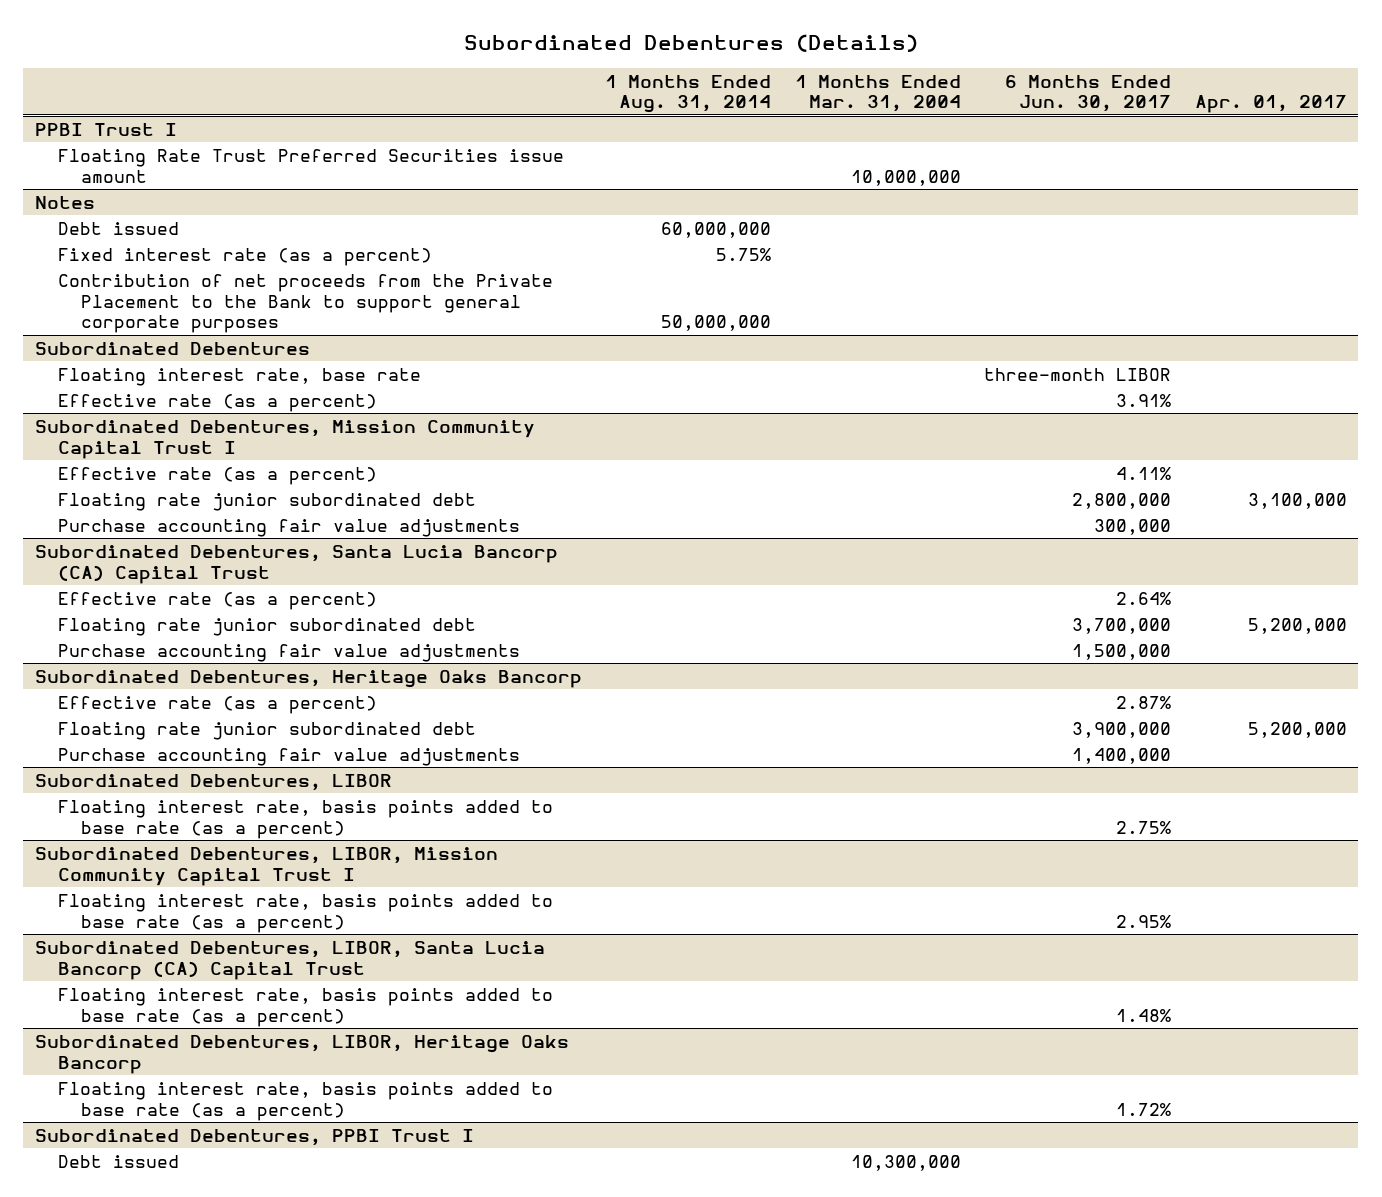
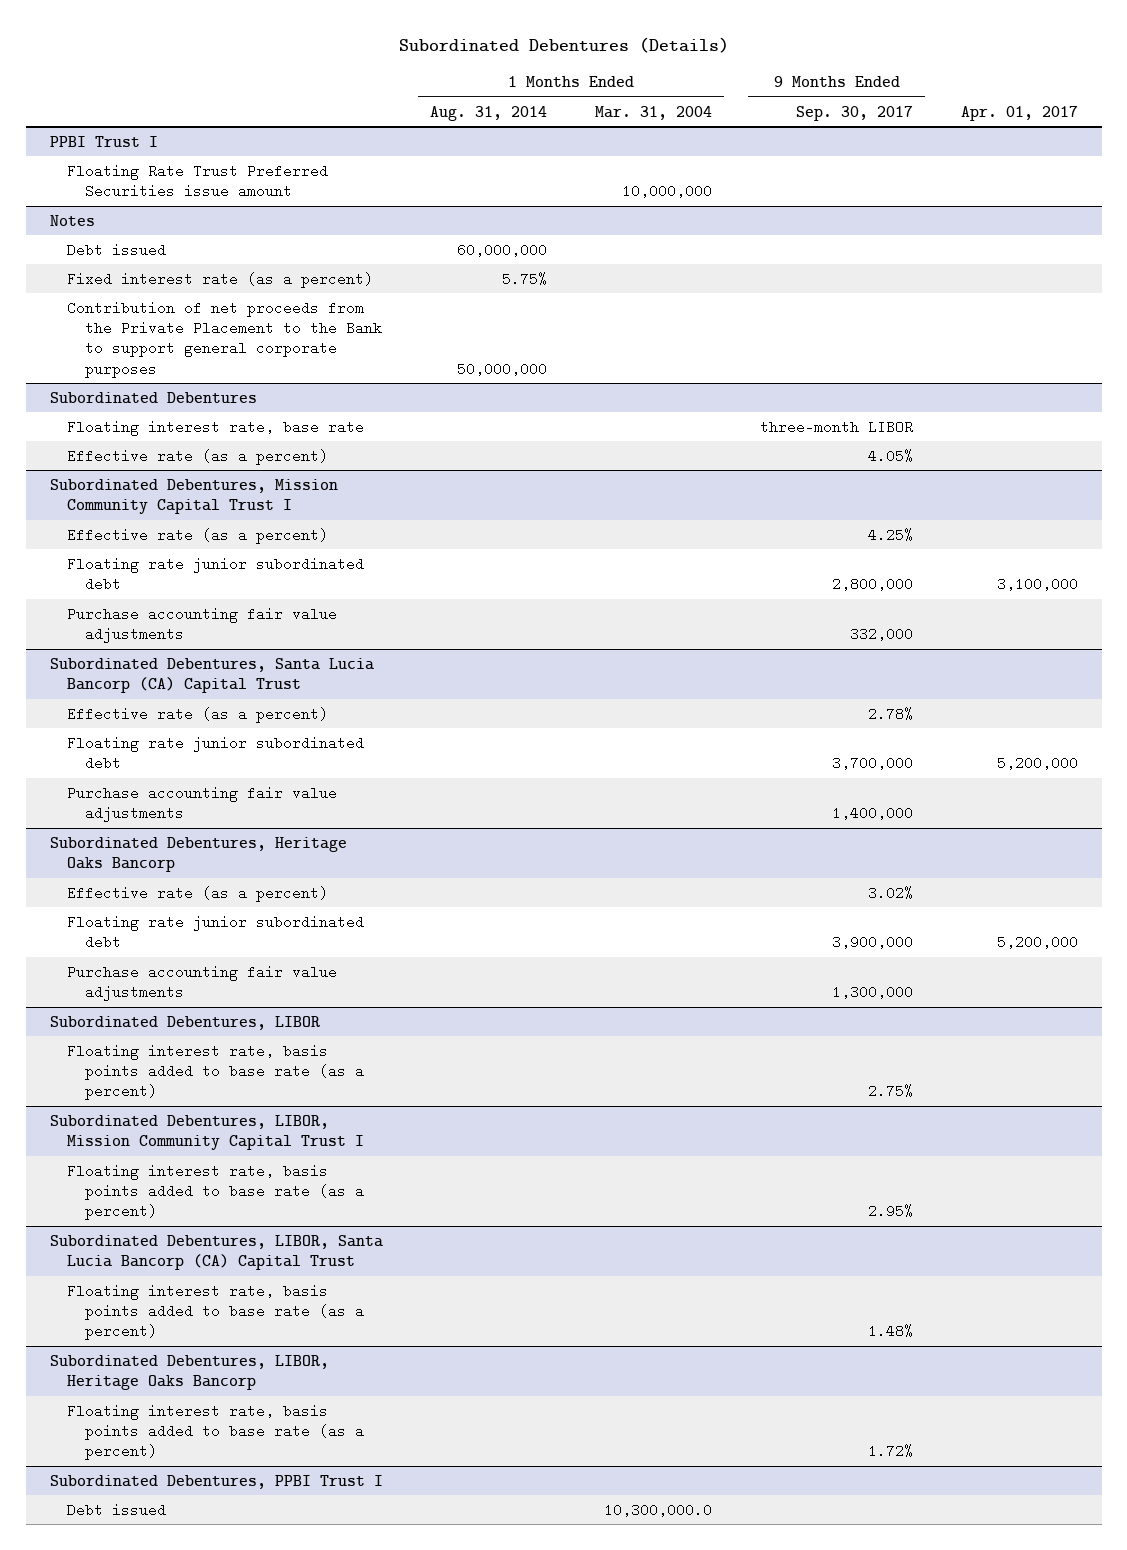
- | 1 Months Ended Aug. 31, 2014 | 1 Months Ended Mar. 31, 2004 | 6 Months Ended Jun. 30, 2017 | Apr. 01, 2017
+ | 1 Months Ended Aug. 31, 2014 | 1 Months Ended Mar. 31, 2004 | 9 Months Ended Sep. 30, 2017 | Apr. 01, 2017
@ Subordinated Debentures, PPBI Trust I
- Debt issued | | 10,300,000 | |
+ Debt issued | | 10,300,000.0 | |

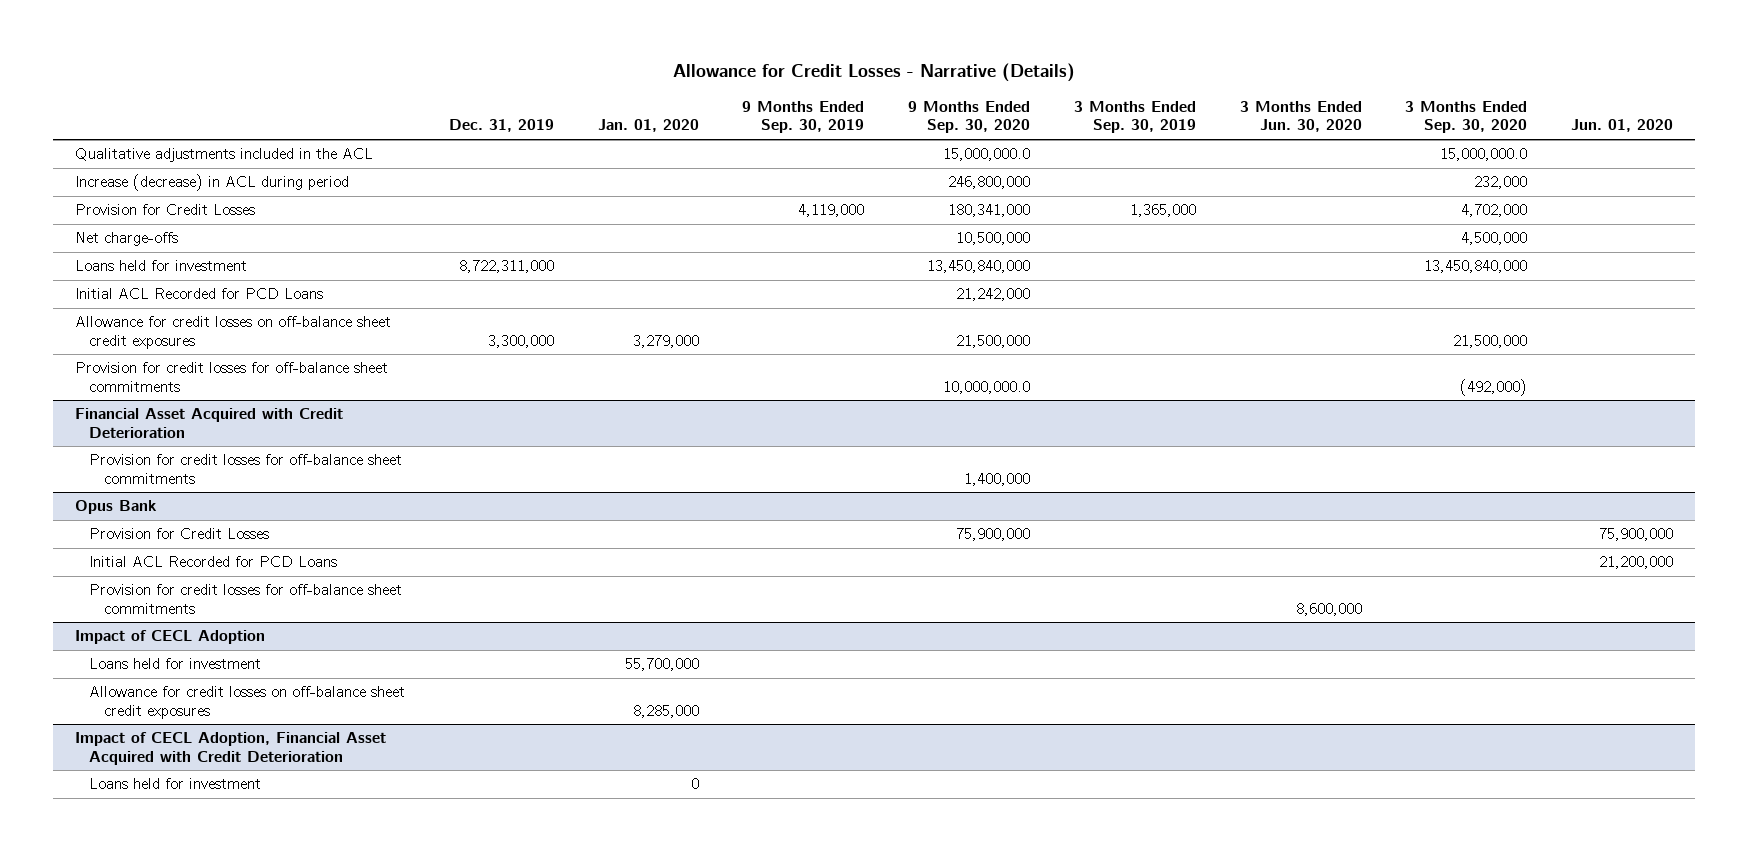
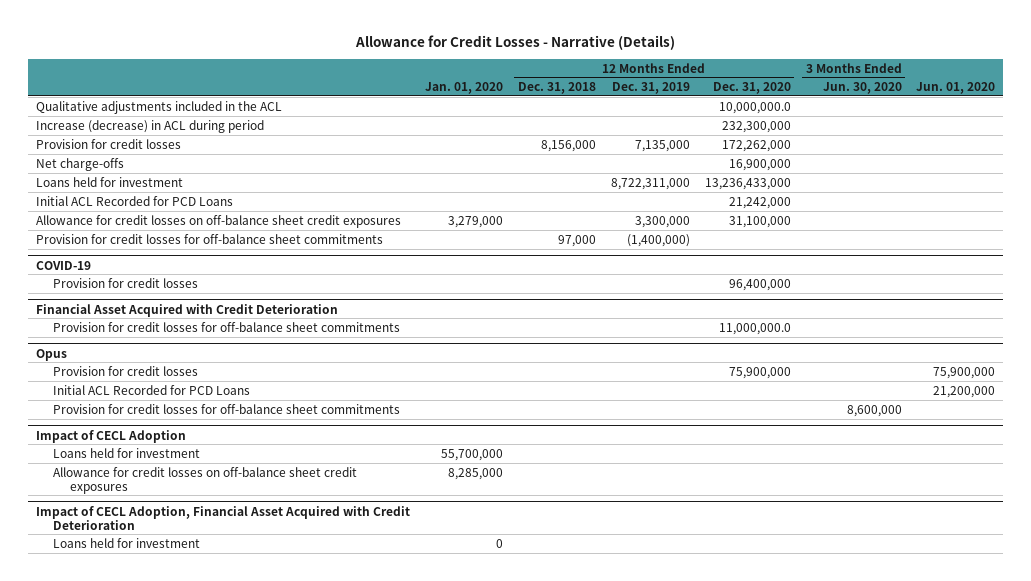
- | Dec. 31, 2019 | Jan. 01, 2020 | 9 Months Ended Sep. 30, 2019 | 9 Months Ended Sep. 30, 2020 | 3 Months Ended Sep. 30, 2019 | 3 Months Ended Jun. 30, 2020 | 3 Months Ended Sep. 30, 2020 | Jun. 01, 2020
+ | Jan. 01, 2020 | 12 Months Ended Dec. 31, 2018 | 12 Months Ended Dec. 31, 2019 | 12 Months Ended Dec. 31, 2020 | 3 Months Ended Jun. 30, 2020 | Jun. 01, 2020
- Provision for Credit Losses | | | 4,119,000 | 180,341,000 | 1,365,000 | | 4,702,000 |
+ Provision for credit losses | | 8,156,000 | 7,135,000 | 172,262,000 | |
+ COVID-19
+ Provision for credit losses | | | | 96,400,000 | |
- Opus Bank
- Provision for Credit Losses | | | | 75,900,000 | | | | 75,900,000
+ Opus
+ Provision for credit losses | | | | 75,900,000 | | 75,900,000

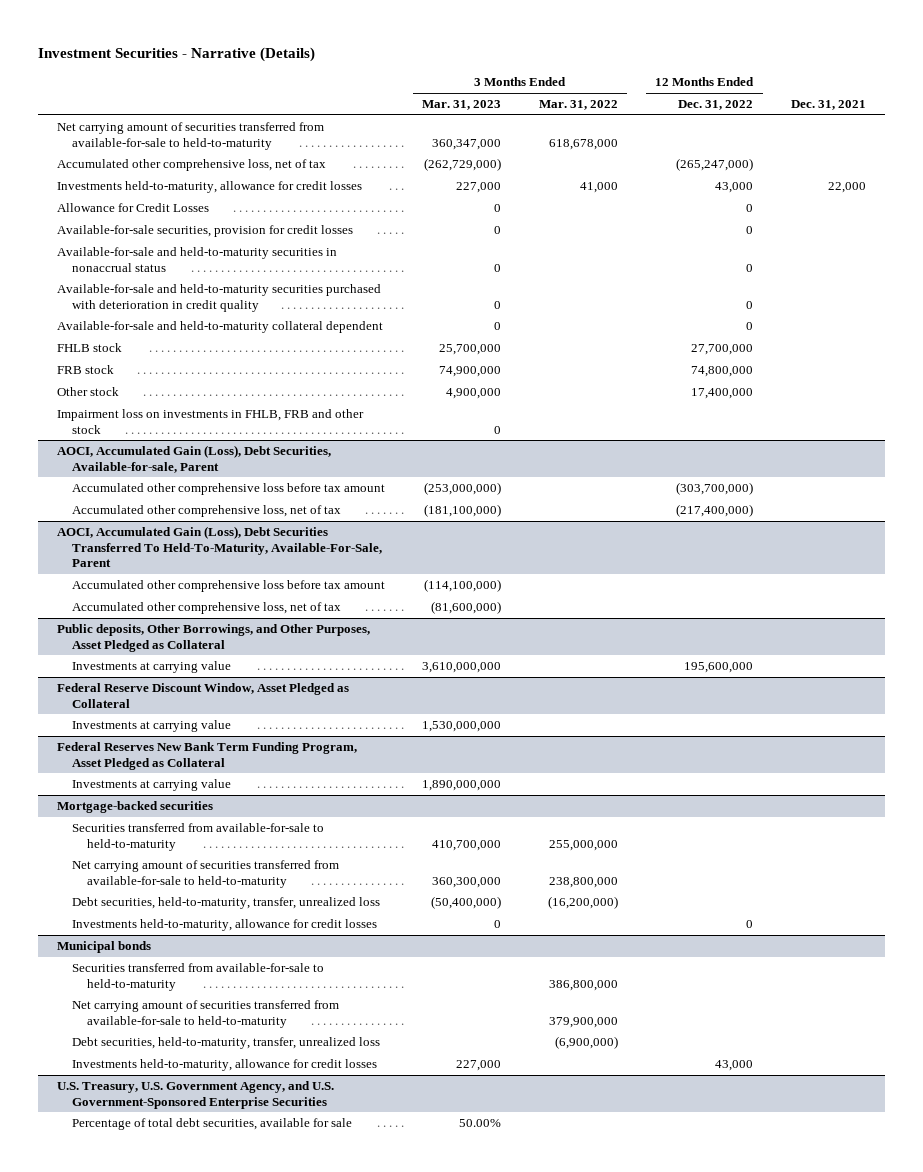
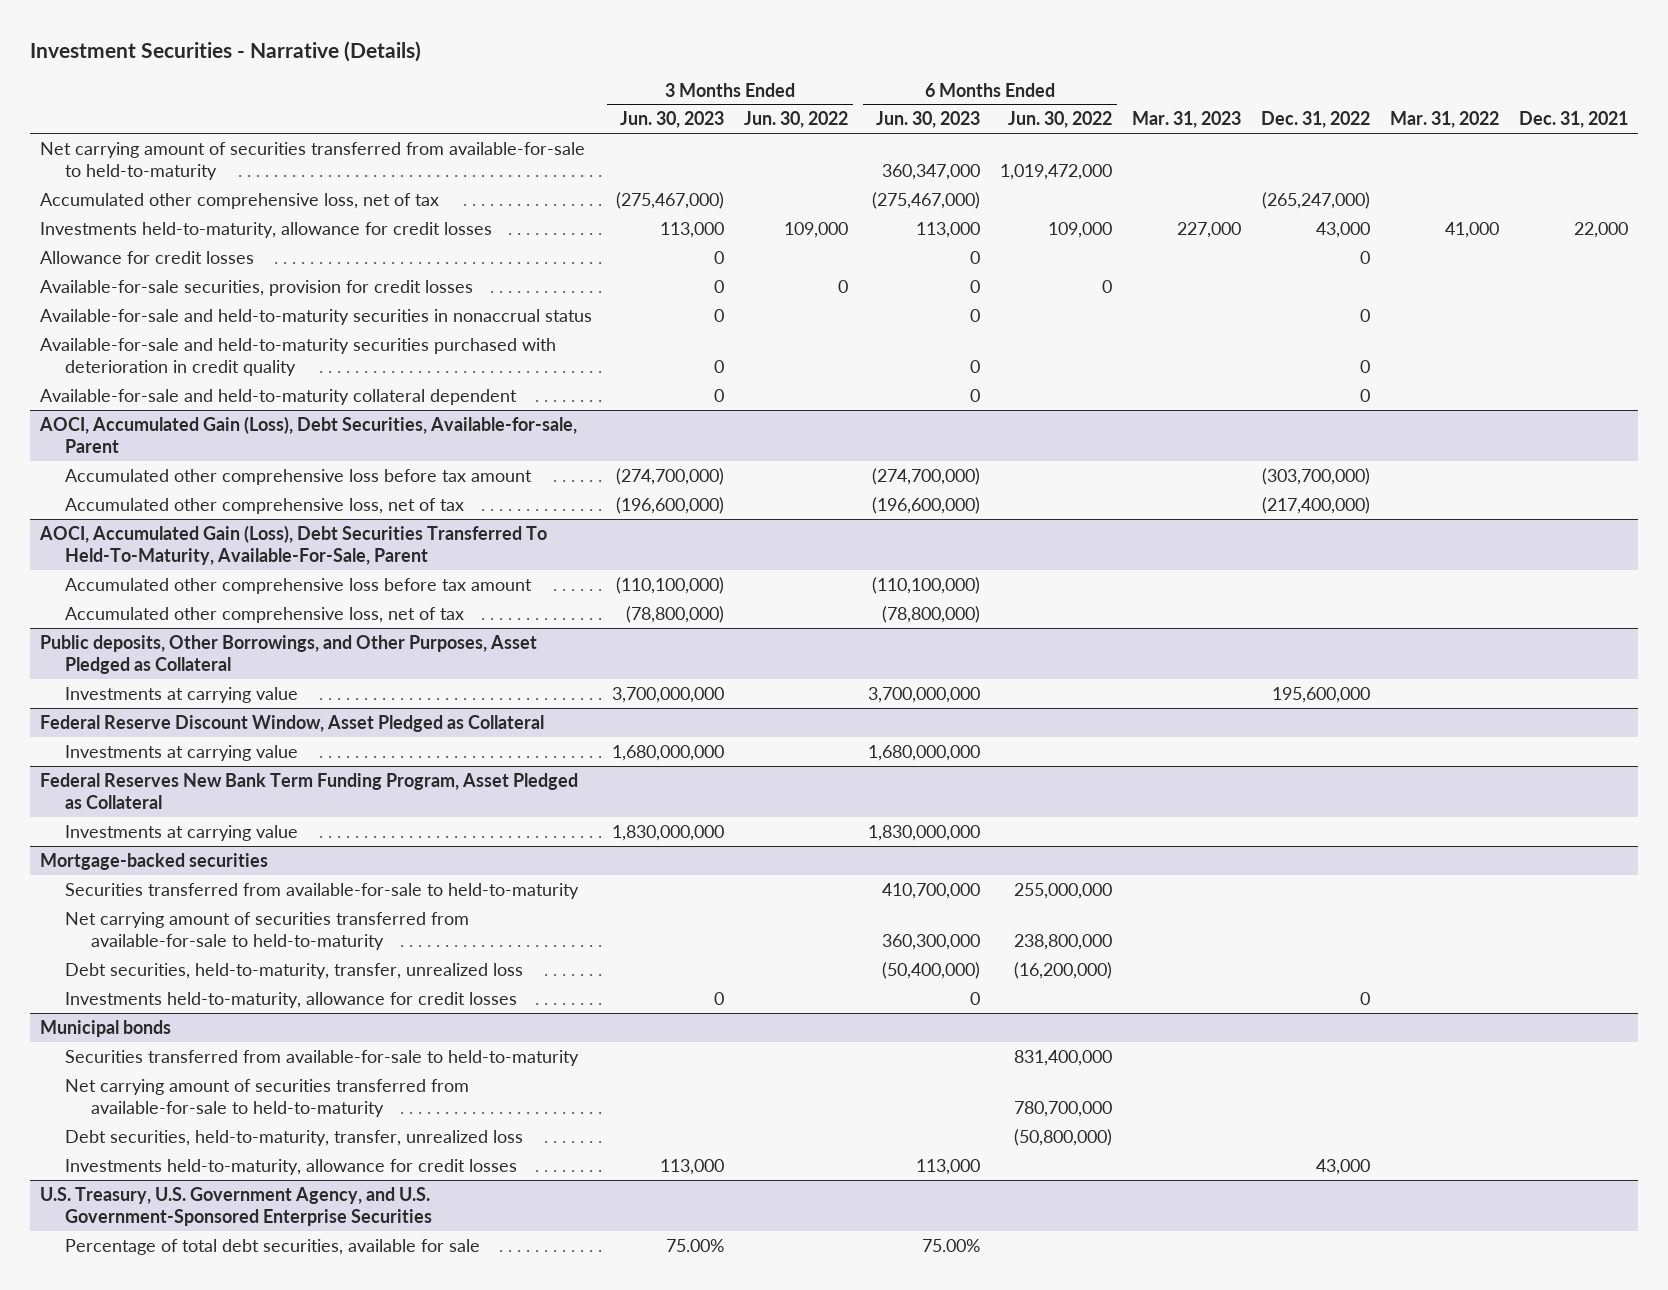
- | 3 Months Ended Mar. 31, 2023 | 3 Months Ended Mar. 31, 2022 | 12 Months Ended Dec. 31, 2022 | Dec. 31, 2021
+ | 3 Months Ended Jun. 30, 2023 | 3 Months Ended Jun. 30, 2022 | 6 Months Ended Jun. 30, 2023 | 6 Months Ended Jun. 30, 2022 | Mar. 31, 2023 | Dec. 31, 2022 | Mar. 31, 2022 | Dec. 31, 2021
- Allowance for Credit Losses | 0 | | 0 |
+ Allowance for credit losses | 0 | | 0 | | | 0 | |
- FHLB stock | 25,700,000 | | 27,700,000 |
- FRB stock | 74,900,000 | | 74,800,000 |
- Other stock | 4,900,000 | | 17,400,000 |
- Impairment loss on investments in FHLB, FRB and other stock | 0 | | |

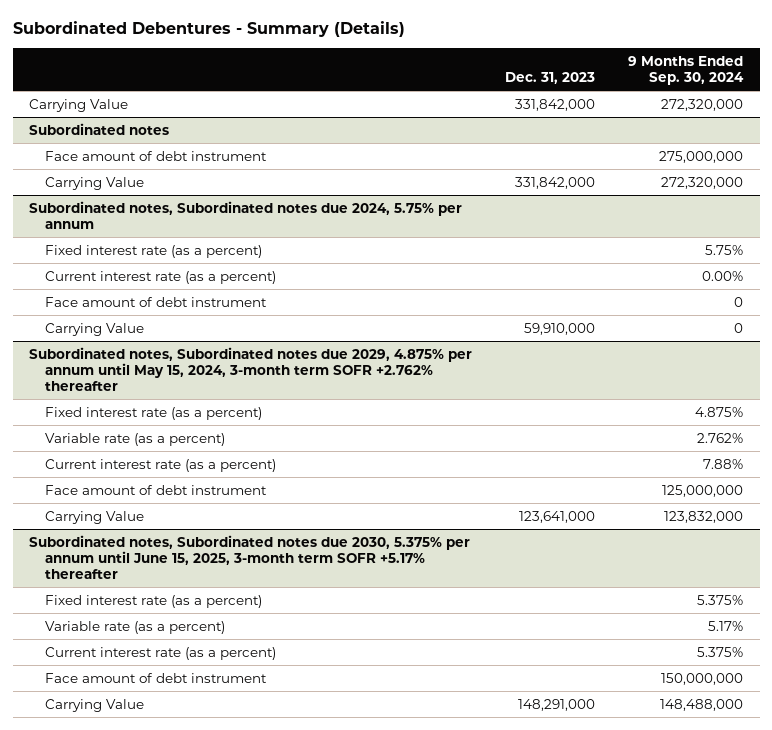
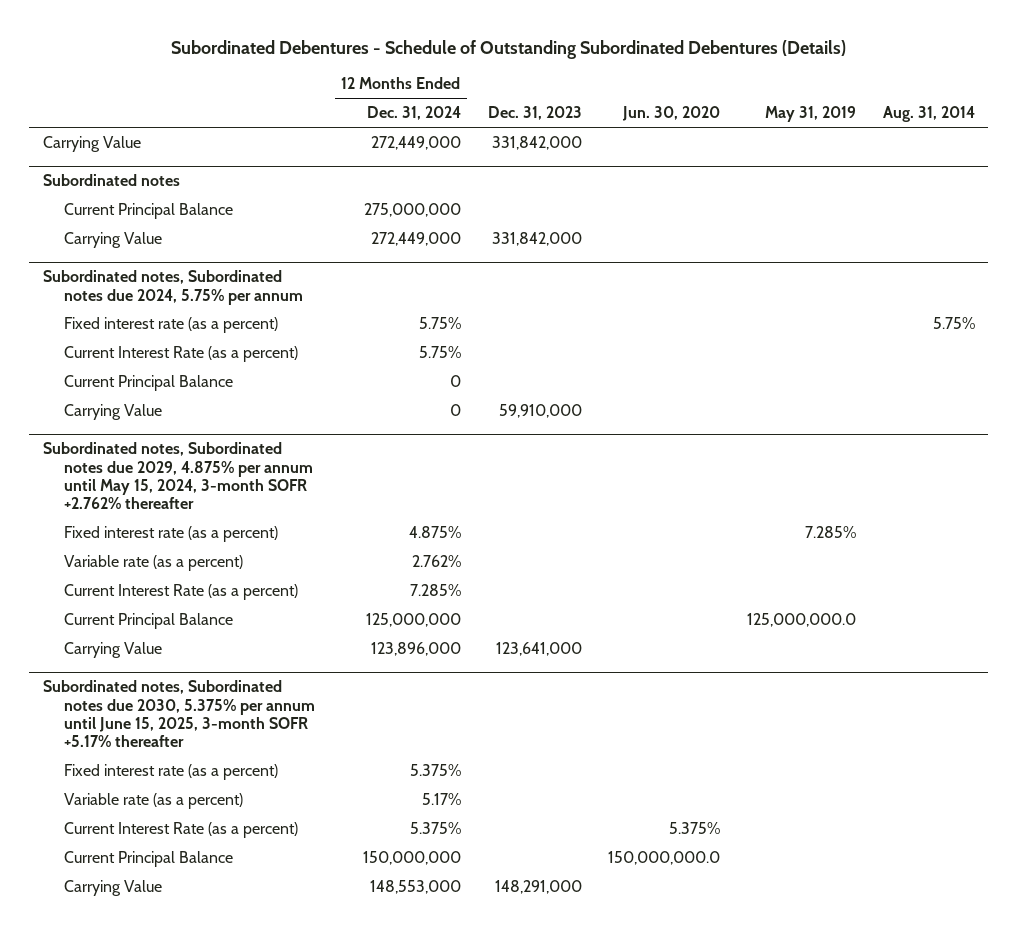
- Subordinated Debentures - Summary (Details)
+ Subordinated Debentures - Schedule of Outstanding Subordinated Debentures (Details)
- | Dec. 31, 2023 | 9 Months Ended Sep. 30, 2024
+ | 12 Months Ended Dec. 31, 2024 | Dec. 31, 2023 | Jun. 30, 2020 | May 31, 2019 | Aug. 31, 2014
@ Subordinated notes
- Face amount of debt instrument | | 275,000,000
+ Current Principal Balance | 275,000,000 | | | |
@ Subordinated notes, Subordinated notes due 2024, 5.75% per annum
- Current interest rate (as a percent) | | 0.00%
- Face amount of debt instrument | | 0
+ Current Interest Rate (as a percent) | 5.75% | | | |
+ Current Principal Balance | 0 | | | |
- Subordinated notes, Subordinated notes due 2029, 4.875% per annum until May 15, 2024, 3-month term SOFR +2.762% thereafter
+ Subordinated notes, Subordinated notes due 2029, 4.875% per annum until May 15, 2024, 3-month SOFR +2.762% thereafter
- Current interest rate (as a percent) | | 7.88%
- Face amount of debt instrument | | 125,000,000
+ Current Interest Rate (as a percent) | 7.285% | | | |
+ Current Principal Balance | 125,000,000 | | | 125,000,000.0 |
- Subordinated notes, Subordinated notes due 2030, 5.375% per annum until June 15, 2025, 3-month term SOFR +5.17% thereafter
+ Subordinated notes, Subordinated notes due 2030, 5.375% per annum until June 15, 2025, 3-month SOFR +5.17% thereafter
- Current interest rate (as a percent) | | 5.375%
- Face amount of debt instrument | | 150,000,000
+ Current Interest Rate (as a percent) | 5.375% | | 5.375% | |
+ Current Principal Balance | 150,000,000 | | 150,000,000.0 | |

